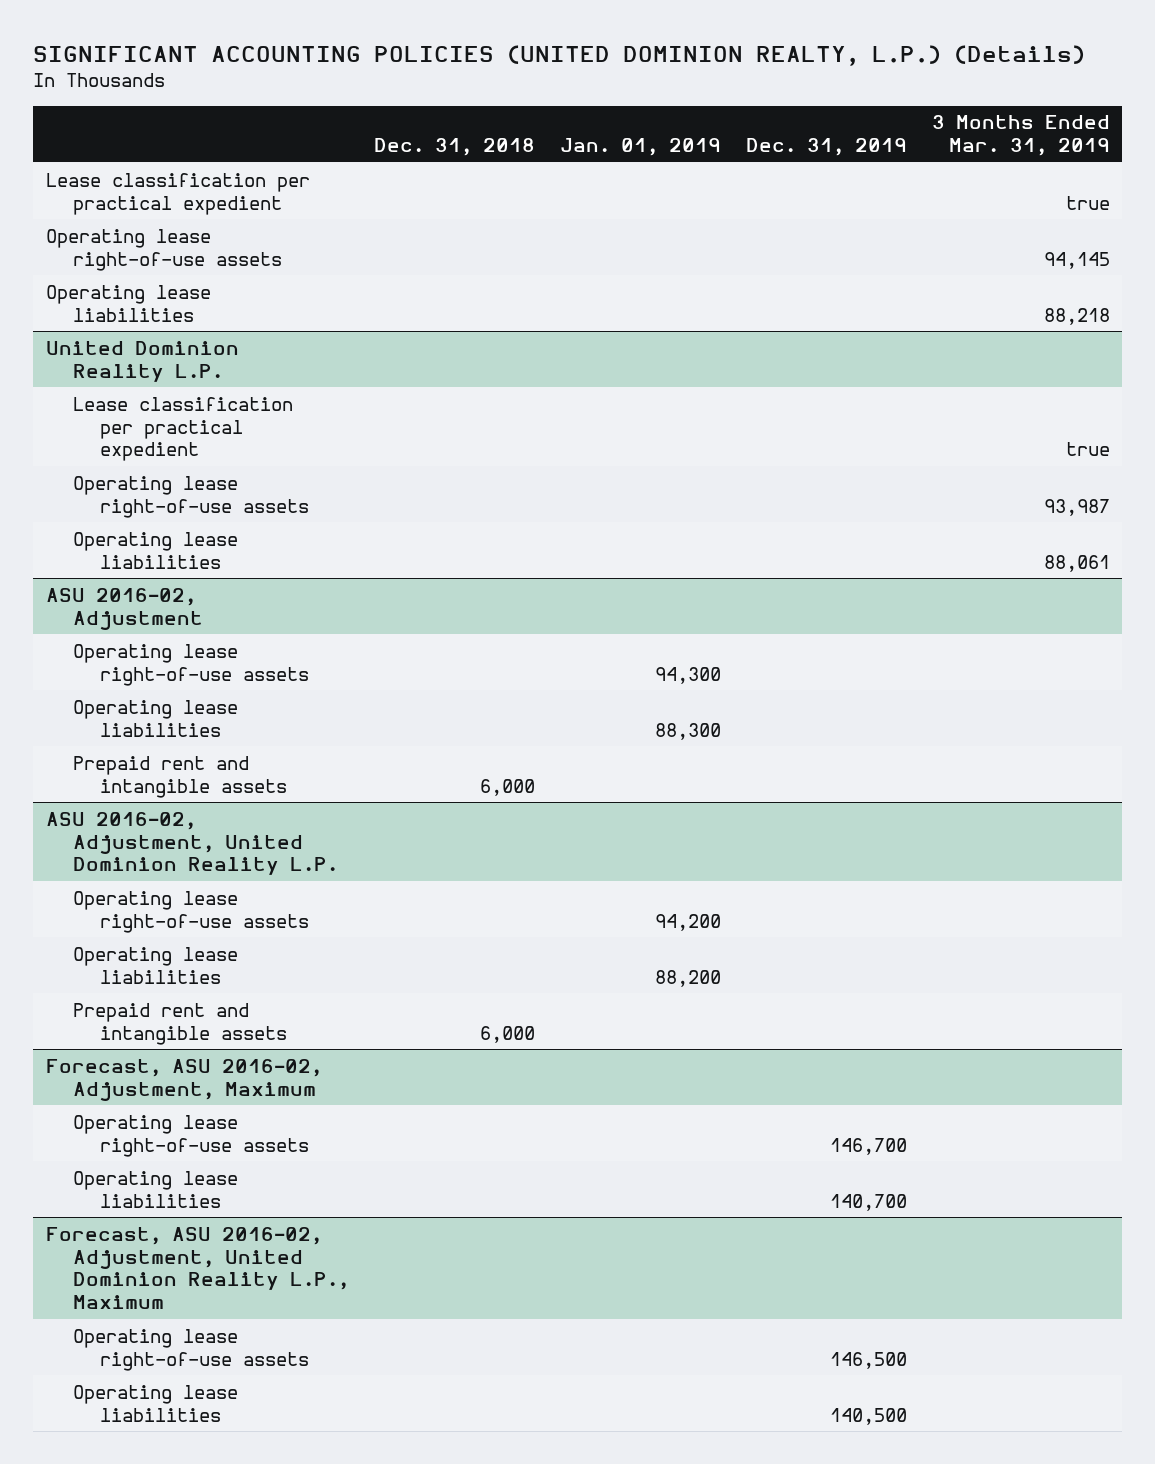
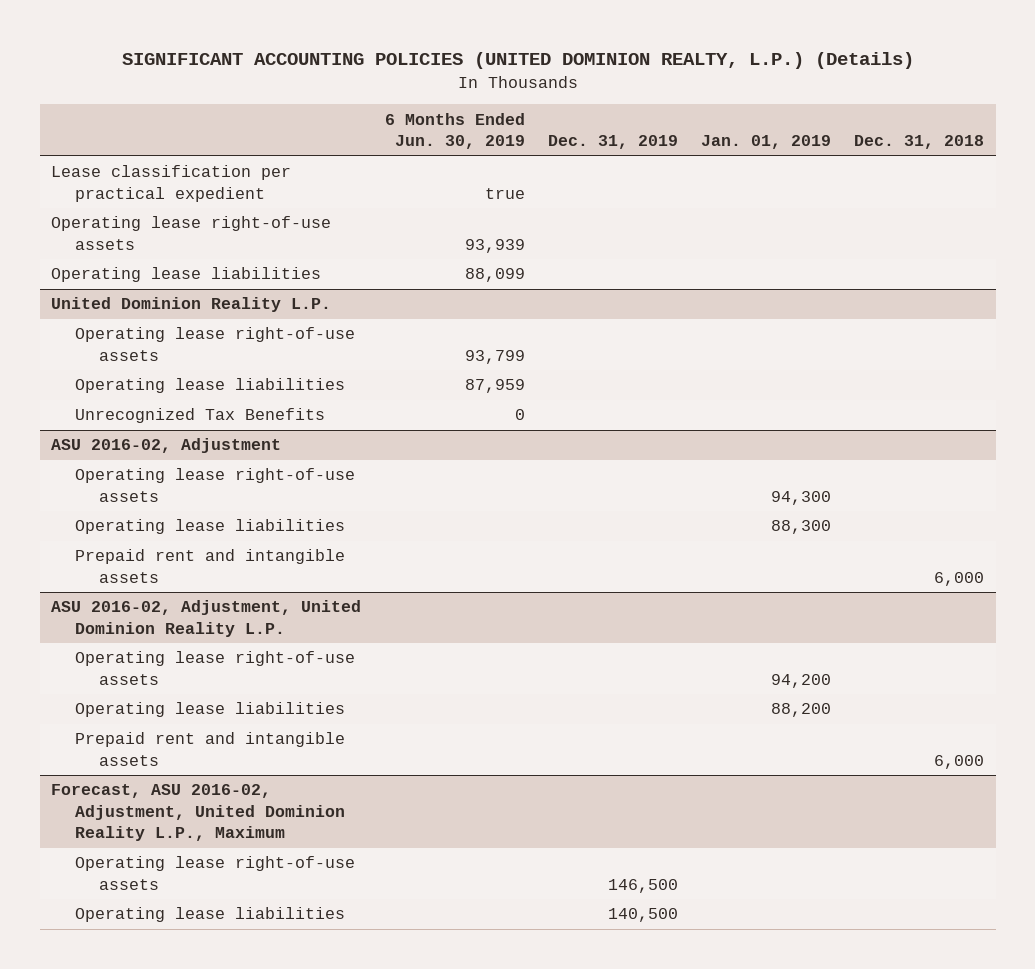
- | Dec. 31, 2018 | Jan. 01, 2019 | Dec. 31, 2019 | 3 Months Ended Mar. 31, 2019
+ | 6 Months Ended Jun. 30, 2019 | Dec. 31, 2019 | Jan. 01, 2019 | Dec. 31, 2018
@ United Dominion Reality L.P.
- Lease classification per practical expedient | | | | true
+ Unrecognized Tax Benefits | 0 | | |
- Forecast, ASU 2016-02, Adjustment, Maximum
- Operating lease right-of-use assets | | | 146,700 |
- Operating lease liabilities | | | 140,700 |

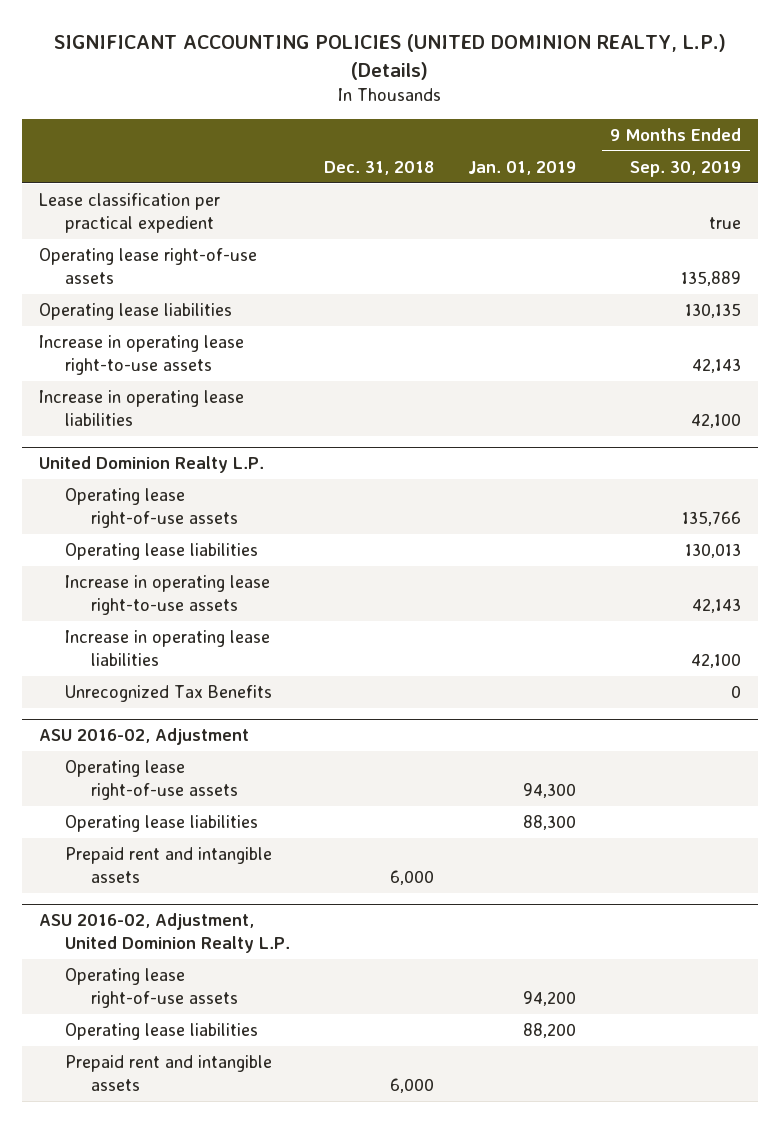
- | 6 Months Ended Jun. 30, 2019 | Dec. 31, 2019 | Jan. 01, 2019 | Dec. 31, 2018
+ | Dec. 31, 2018 | Jan. 01, 2019 | 9 Months Ended Sep. 30, 2019
- United Dominion Reality L.P.
+ Increase in operating lease right-to-use assets | | | 42,143
+ Increase in operating lease liabilities | | | 42,100
+ United Dominion Realty L.P.
+ Increase in operating lease right-to-use assets | | | 42,143
+ Increase in operating lease liabilities | | | 42,100
- ASU 2016-02, Adjustment, United Dominion Reality L.P.
+ ASU 2016-02, Adjustment, United Dominion Realty L.P.
- Forecast, ASU 2016-02, Adjustment, United Dominion Reality L.P., Maximum
- Operating lease right-of-use assets | | 146,500 | |
- Operating lease liabilities | | 140,500 | |

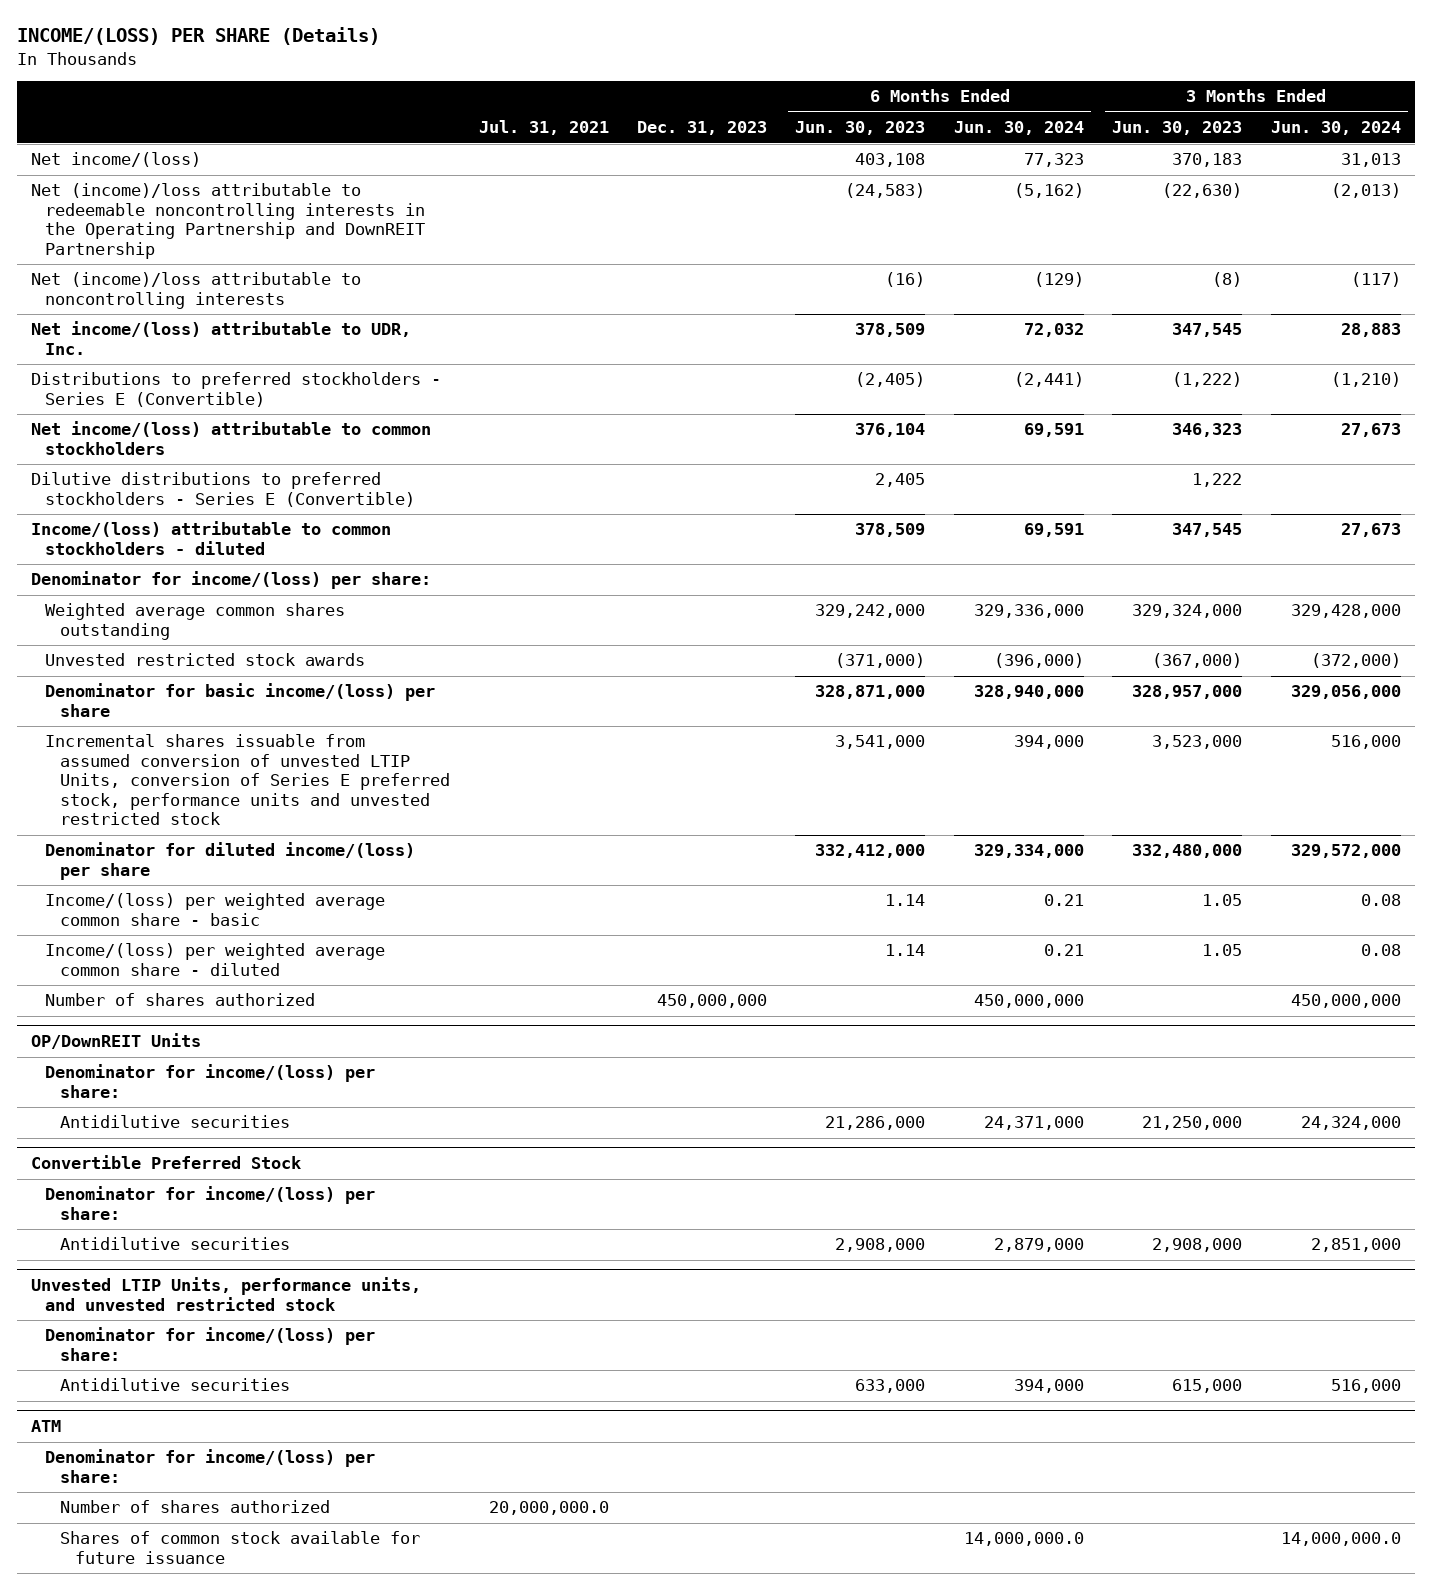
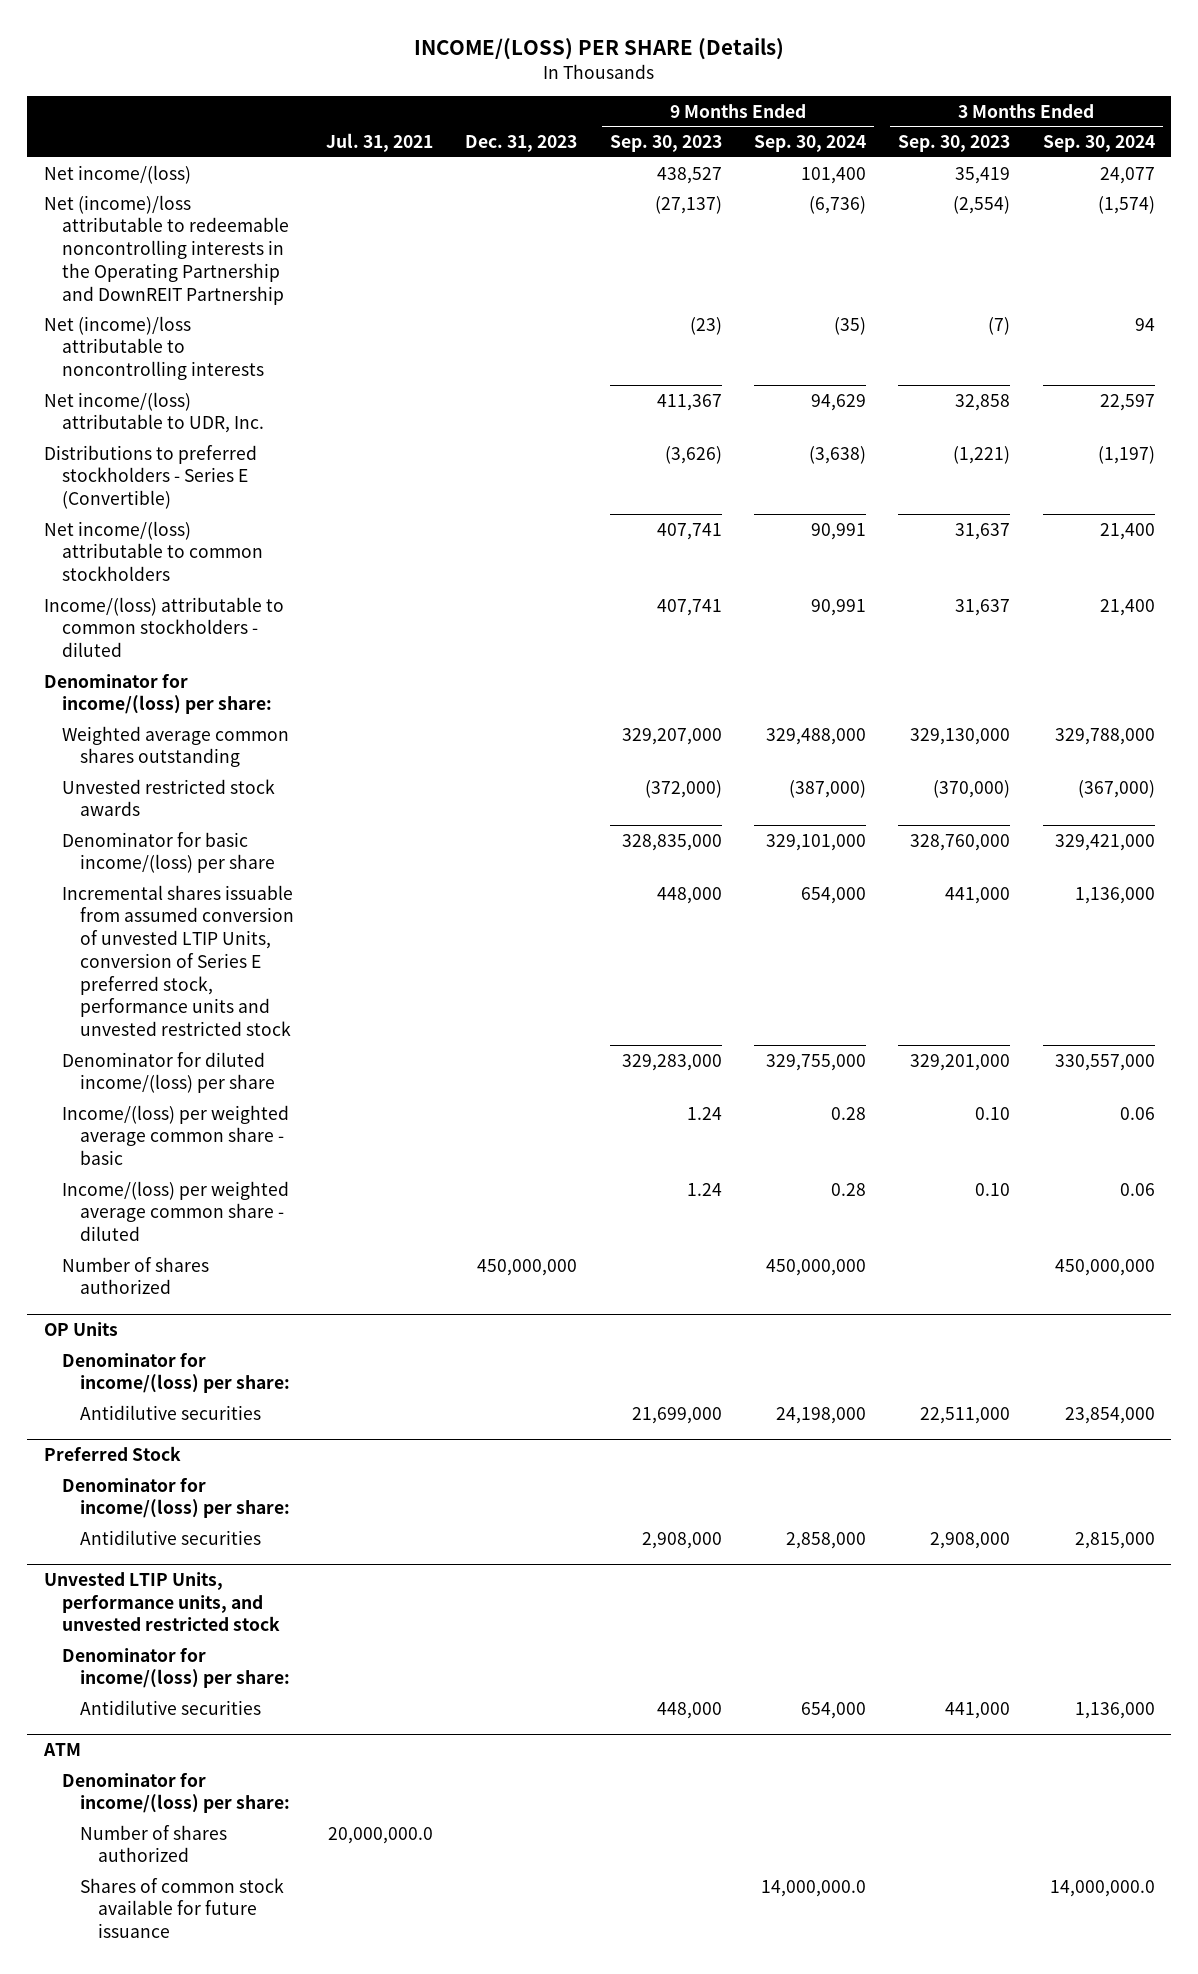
- | Jul. 31, 2021 | Dec. 31, 2023 | 6 Months Ended Jun. 30, 2023 | 6 Months Ended Jun. 30, 2024 | 3 Months Ended Jun. 30, 2023 | 3 Months Ended Jun. 30, 2024
+ | Jul. 31, 2021 | Dec. 31, 2023 | 9 Months Ended Sep. 30, 2023 | 9 Months Ended Sep. 30, 2024 | 3 Months Ended Sep. 30, 2023 | 3 Months Ended Sep. 30, 2024
- Dilutive distributions to preferred stockholders - Series E (Convertible) | | | 2,405 | | 1,222 |
- OP/DownREIT Units
+ OP Units
- Convertible Preferred Stock
+ Preferred Stock

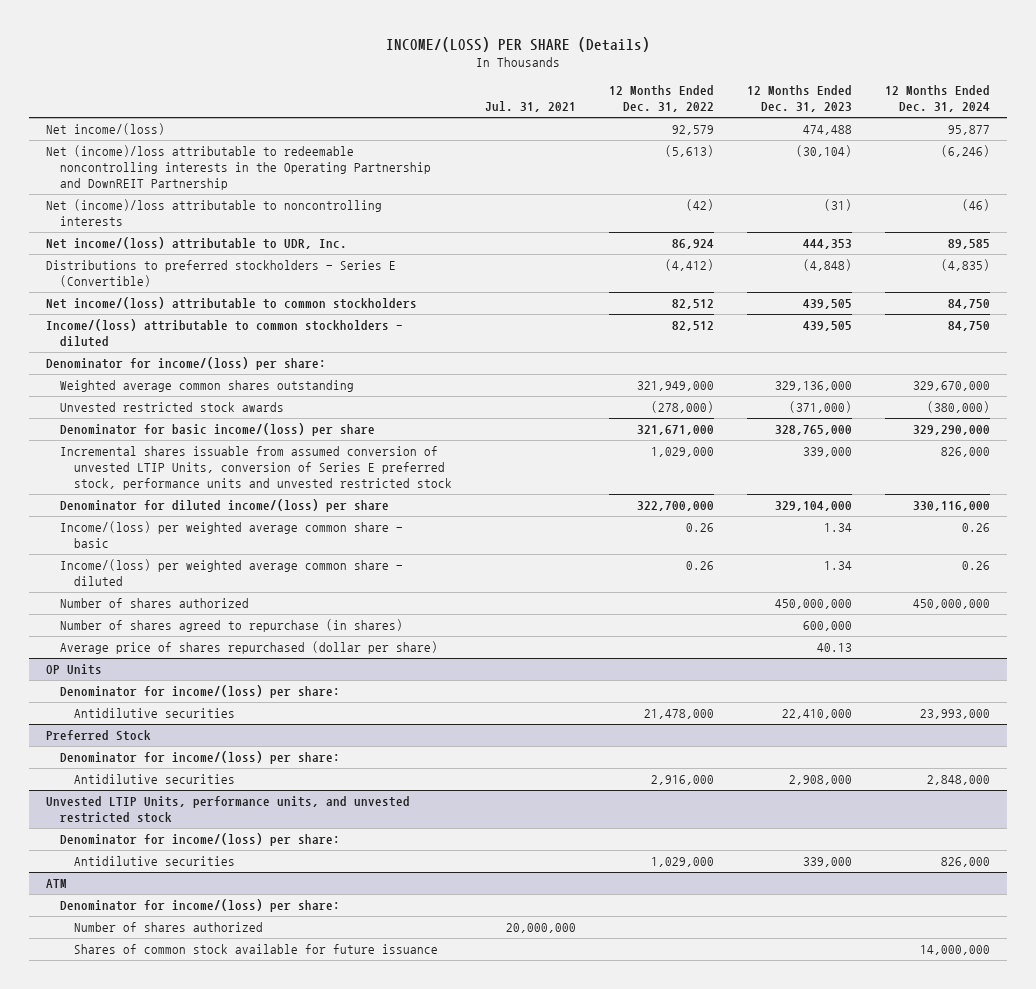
- | Jul. 31, 2021 | Dec. 31, 2023 | 9 Months Ended Sep. 30, 2023 | 9 Months Ended Sep. 30, 2024 | 3 Months Ended Sep. 30, 2023 | 3 Months Ended Sep. 30, 2024
+ | Jul. 31, 2021 | 12 Months Ended Dec. 31, 2022 | 12 Months Ended Dec. 31, 2023 | 12 Months Ended Dec. 31, 2024
+ Number of shares agreed to repurchase (in shares) | | | 600,000 |
+ Average price of shares repurchased (dollar per share) | | | 40.13 |
@ ATM
- Number of shares authorized | 20,000,000.0 | | | | |
+ Number of shares authorized | 20,000,000 | | |

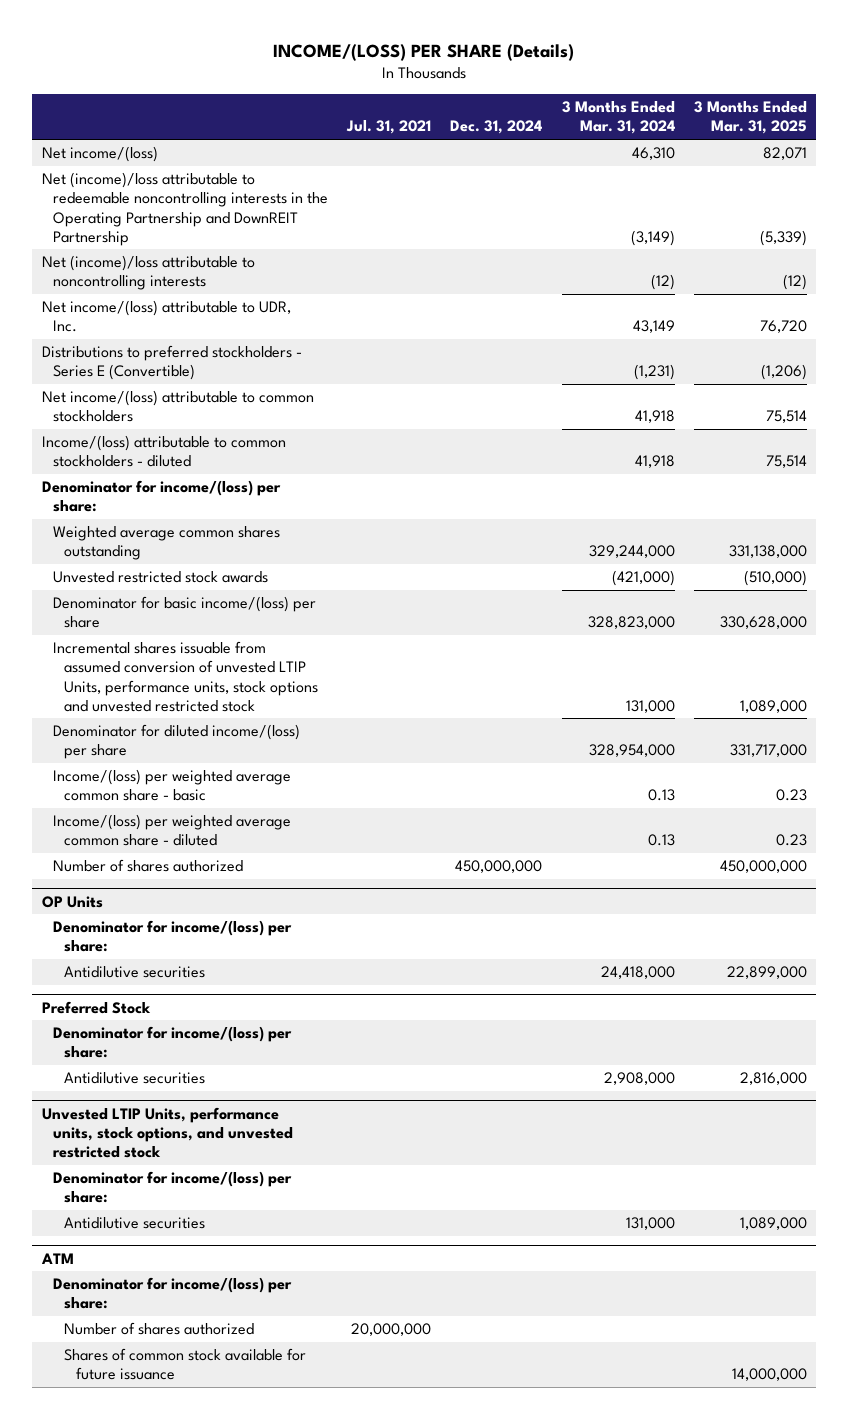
- | Jul. 31, 2021 | 12 Months Ended Dec. 31, 2022 | 12 Months Ended Dec. 31, 2023 | 12 Months Ended Dec. 31, 2024
+ | Jul. 31, 2021 | Dec. 31, 2024 | 3 Months Ended Mar. 31, 2024 | 3 Months Ended Mar. 31, 2025
- Incremental shares issuable from assumed conversion of unvested LTIP Units, conversion of Series E preferred stock, performance units and unvested restricted stock | | 1,029,000 | 339,000 | 826,000
+ Incremental shares issuable from assumed conversion of unvested LTIP Units, performance units, stock options and unvested restricted stock | | | 131,000 | 1,089,000
- Number of shares agreed to repurchase (in shares) | | | 600,000 |
- Average price of shares repurchased (dollar per share) | | | 40.13 |
- Unvested LTIP Units, performance units, and unvested restricted stock
+ Unvested LTIP Units, performance units, stock options, and unvested restricted stock

